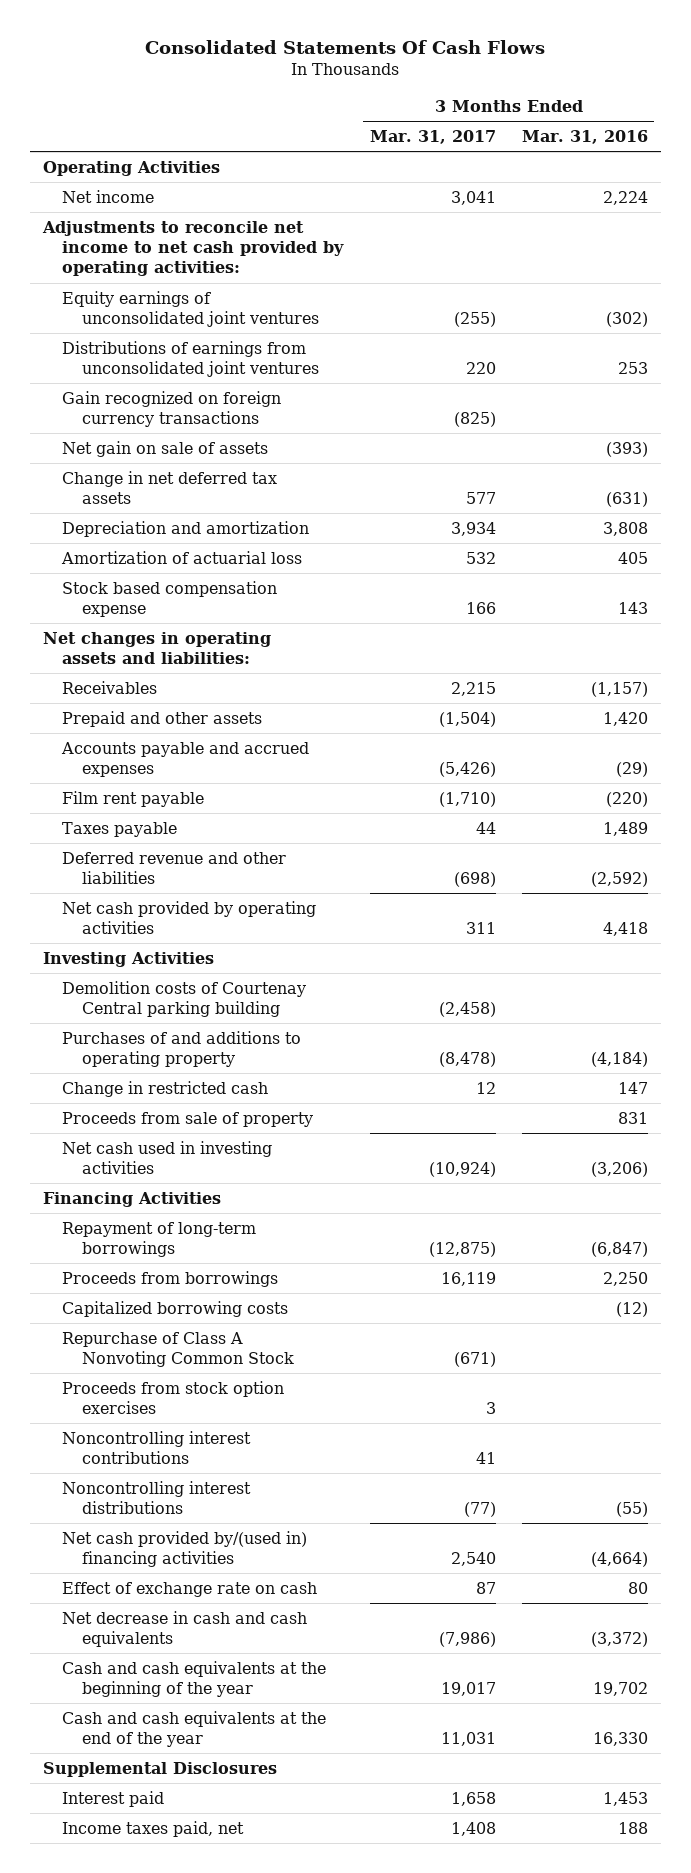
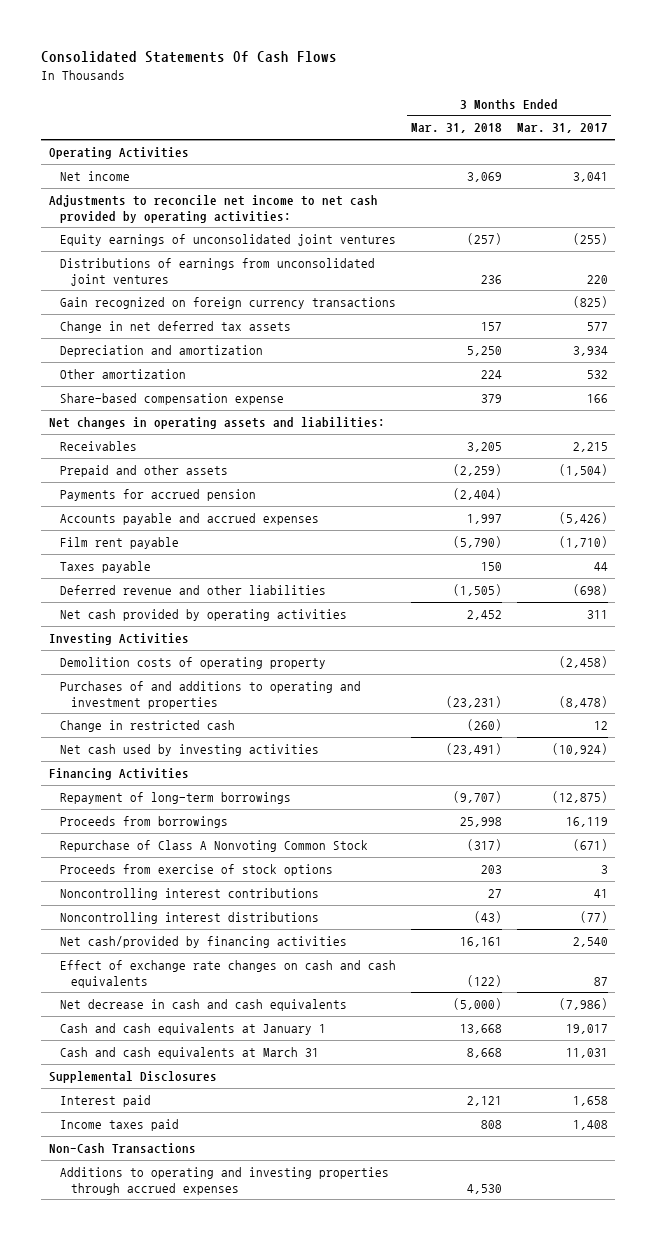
- | 3 Months Ended Mar. 31, 2017 | 3 Months Ended Mar. 31, 2016
+ | 3 Months Ended Mar. 31, 2018 | 3 Months Ended Mar. 31, 2017
- Net gain on sale of assets | | (393)
- Amortization of actuarial loss | 532 | 405
- Stock based compensation expense | 166 | 143
+ Other amortization | 224 | 532
+ Share-based compensation expense | 379 | 166
+ Payments for accrued pension | (2,404) |
- Demolition costs of Courtenay Central parking building | (2,458) |
- Purchases of and additions to operating property | (8,478) | (4,184)
+ Demolition costs of operating property | | (2,458)
+ Purchases of and additions to operating and investment properties | (23,231) | (8,478)
- Proceeds from sale of property | | 831
- Net cash used in investing activities | (10,924) | (3,206)
+ Net cash used by investing activities | (23,491) | (10,924)
- Capitalized borrowing costs | | (12)
- Proceeds from stock option exercises | 3 |
+ Proceeds from exercise of stock options | 203 | 3
- Net cash provided by/(used in) financing activities | 2,540 | (4,664)
- Effect of exchange rate on cash | 87 | 80
+ Net cash/provided by financing activities | 16,161 | 2,540
+ Effect of exchange rate changes on cash and cash equivalents | (122) | 87
- Cash and cash equivalents at the beginning of the year | 19,017 | 19,702
- Cash and cash equivalents at the end of the year | 11,031 | 16,330
+ Cash and cash equivalents at January 1 | 13,668 | 19,017
+ Cash and cash equivalents at March 31 | 8,668 | 11,031
- Income taxes paid, net | 1,408 | 188
+ Income taxes paid | 808 | 1,408
+ Non-Cash Transactions
+ Additions to operating and investing properties through accrued expenses | 4,530 |

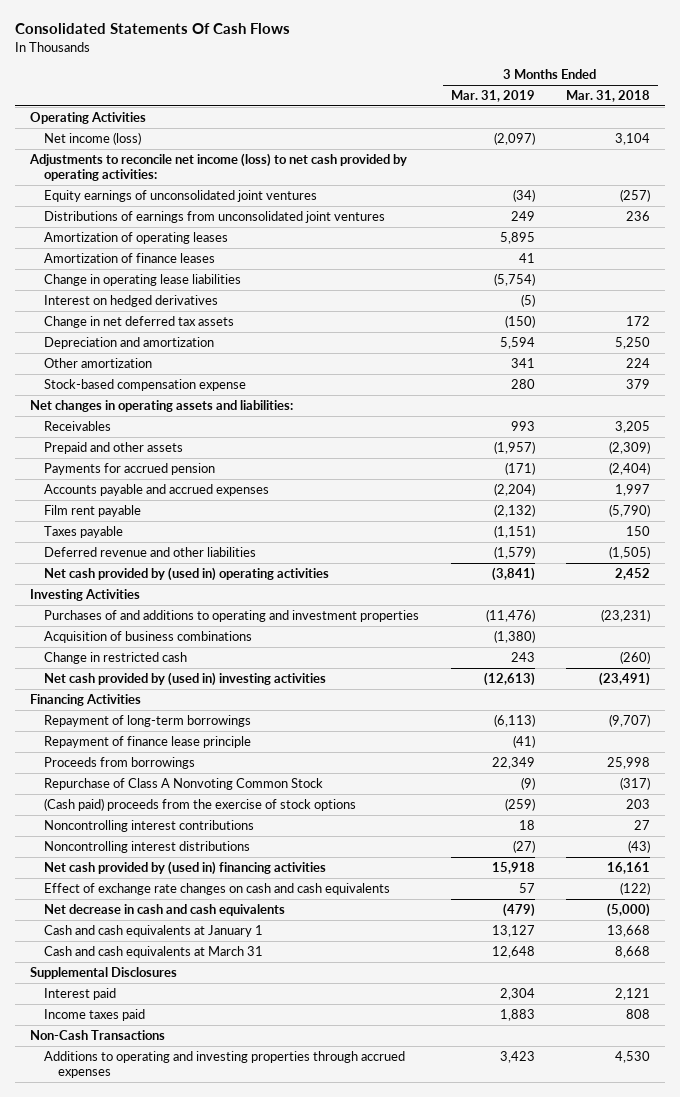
- | 3 Months Ended Mar. 31, 2018 | 3 Months Ended Mar. 31, 2017
+ | 3 Months Ended Mar. 31, 2019 | 3 Months Ended Mar. 31, 2018
- Net income | 3,069 | 3,041
- Adjustments to reconcile net income to net cash provided by operating activities:
+ Net income (loss) | (2,097) | 3,104
+ Adjustments to reconcile net income (loss) to net cash provided by operating activities:
- Gain recognized on foreign currency transactions | | (825)
- Change in net deferred tax assets | 157 | 577
+ Amortization of operating leases | 5,895 |
+ Amortization of finance leases | 41 |
+ Change in operating lease liabilities | (5,754) |
+ Interest on hedged derivatives | (5) |
+ Change in net deferred tax assets | (150) | 172
- Share-based compensation expense | 379 | 166
+ Stock-based compensation expense | 280 | 379
- Prepaid and other assets | (2,259) | (1,504)
+ Prepaid and other assets | (1,957) | (2,309)
- Net cash provided by operating activities | 2,452 | 311
+ Net cash provided by (used in) operating activities | (3,841) | 2,452
- Demolition costs of operating property | | (2,458)
+ Acquisition of business combinations | (1,380) |
- Net cash used by investing activities | (23,491) | (10,924)
+ Net cash provided by (used in) investing activities | (12,613) | (23,491)
+ Repayment of finance lease principle | (41) |
- Proceeds from exercise of stock options | 203 | 3
+ (Cash paid) proceeds from the exercise of stock options | (259) | 203
- Net cash/provided by financing activities | 16,161 | 2,540
+ Net cash provided by (used in) financing activities | 15,918 | 16,161

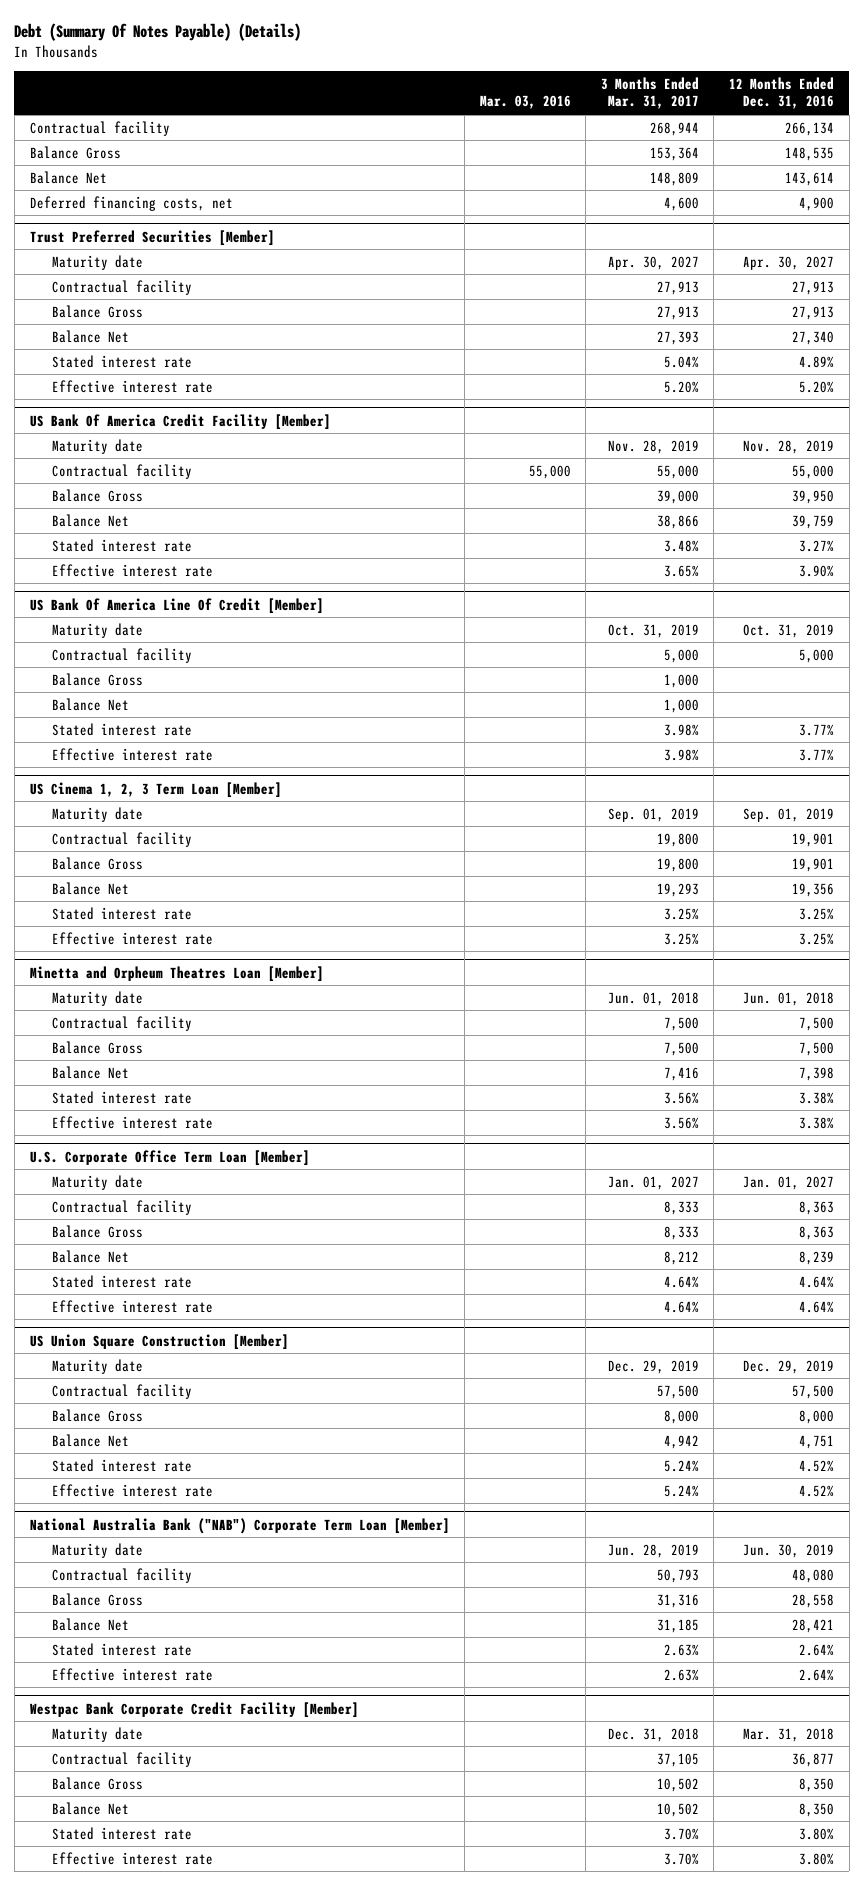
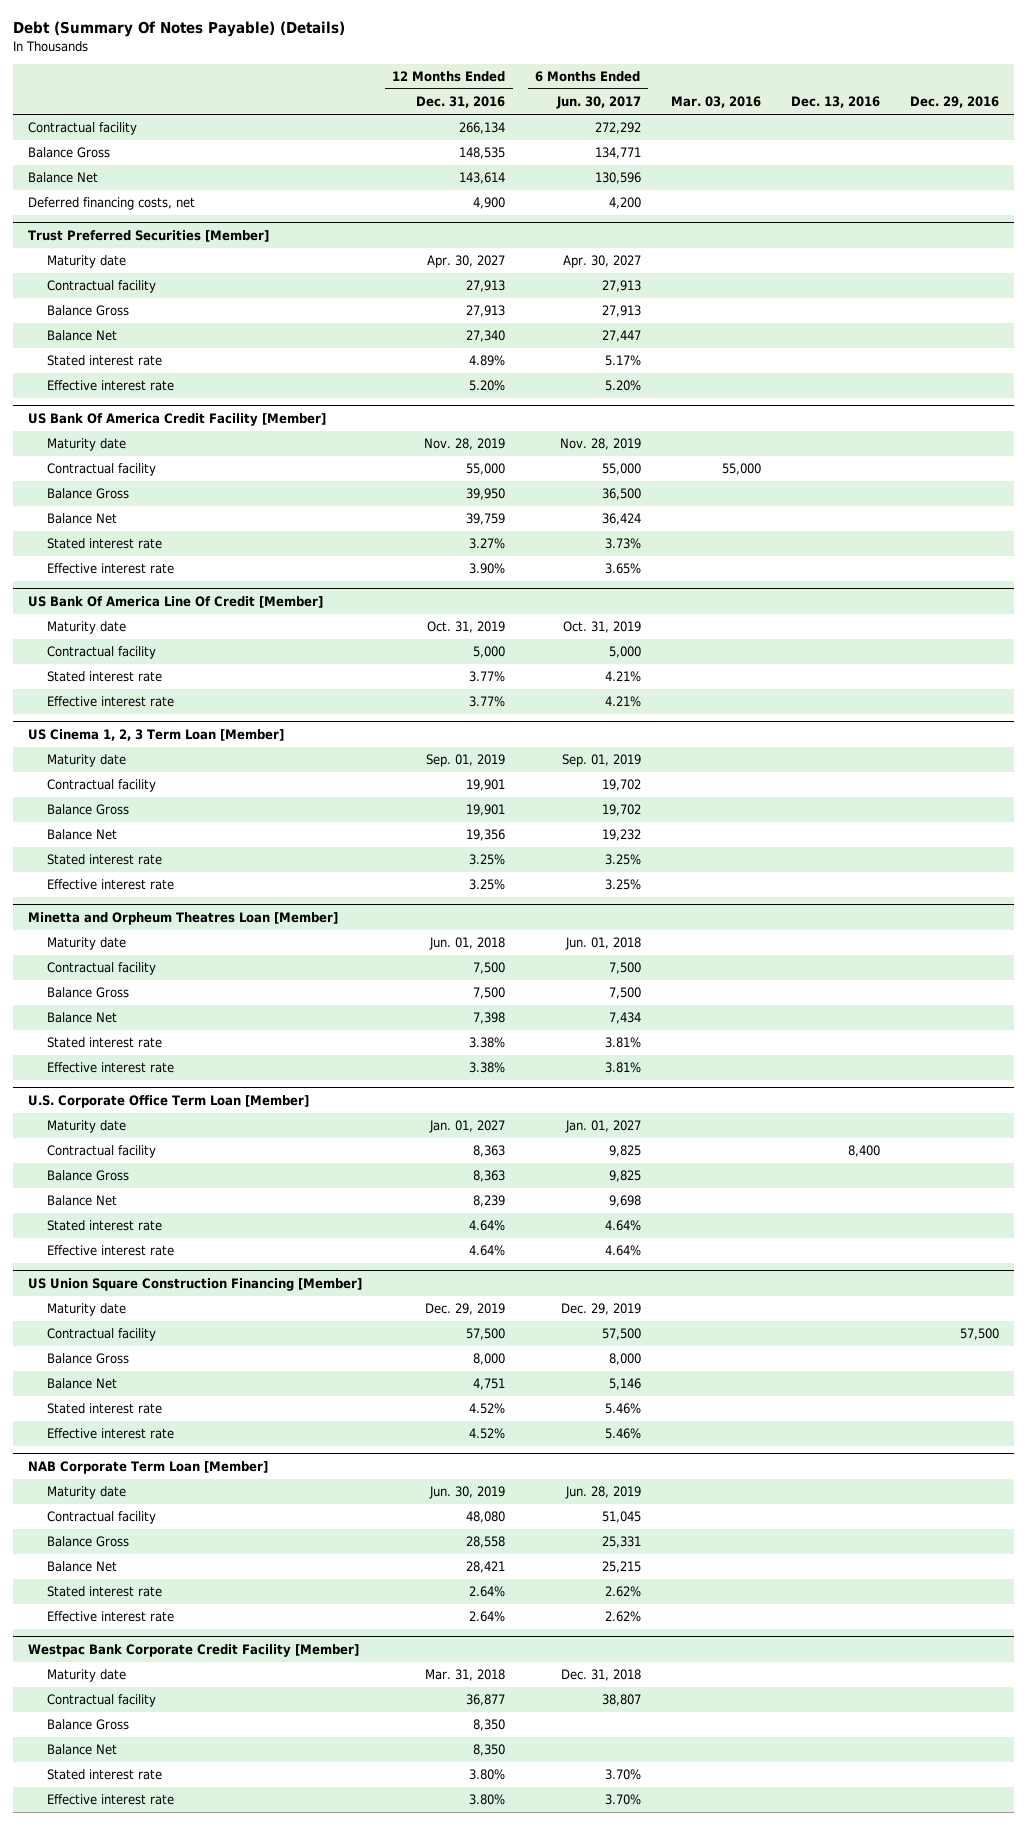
- | Mar. 03, 2016 | 3 Months Ended Mar. 31, 2017 | 12 Months Ended Dec. 31, 2016
+ | 12 Months Ended Dec. 31, 2016 | 6 Months Ended Jun. 30, 2017 | Mar. 03, 2016 | Dec. 13, 2016 | Dec. 29, 2016
@ US Bank Of America Line Of Credit [Member]
- Balance Gross | | 1,000 |
- Balance Net | | 1,000 |
- US Union Square Construction [Member]
+ US Union Square Construction Financing [Member]
- National Australia Bank ("NAB") Corporate Term Loan [Member]
+ NAB Corporate Term Loan [Member]

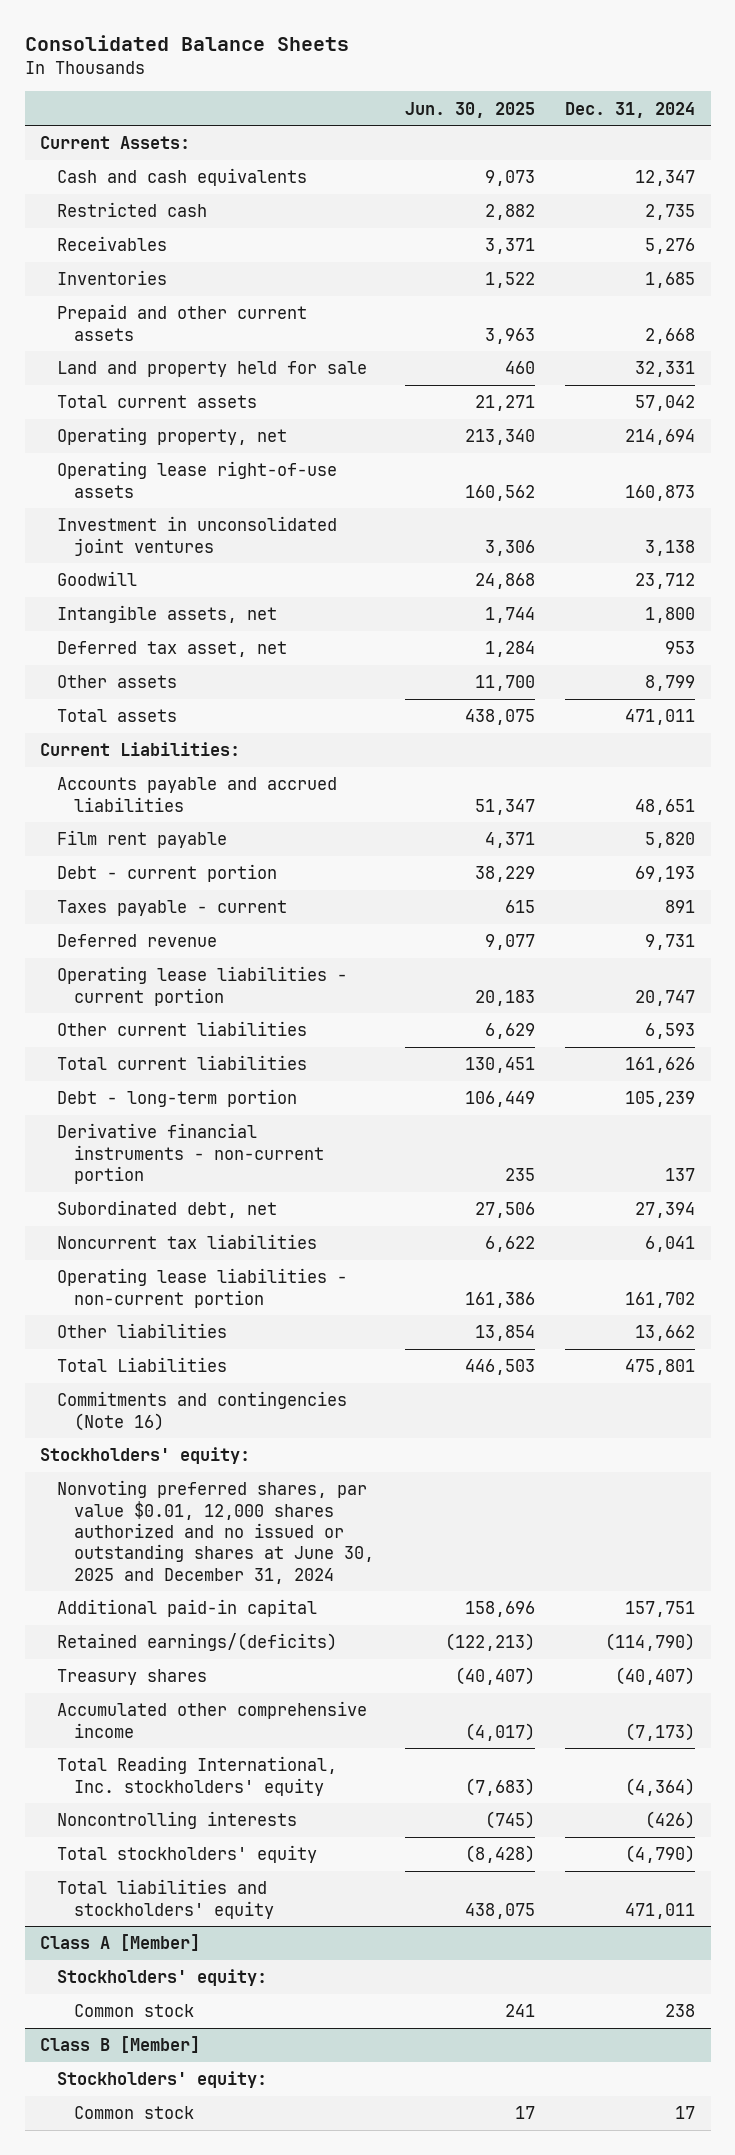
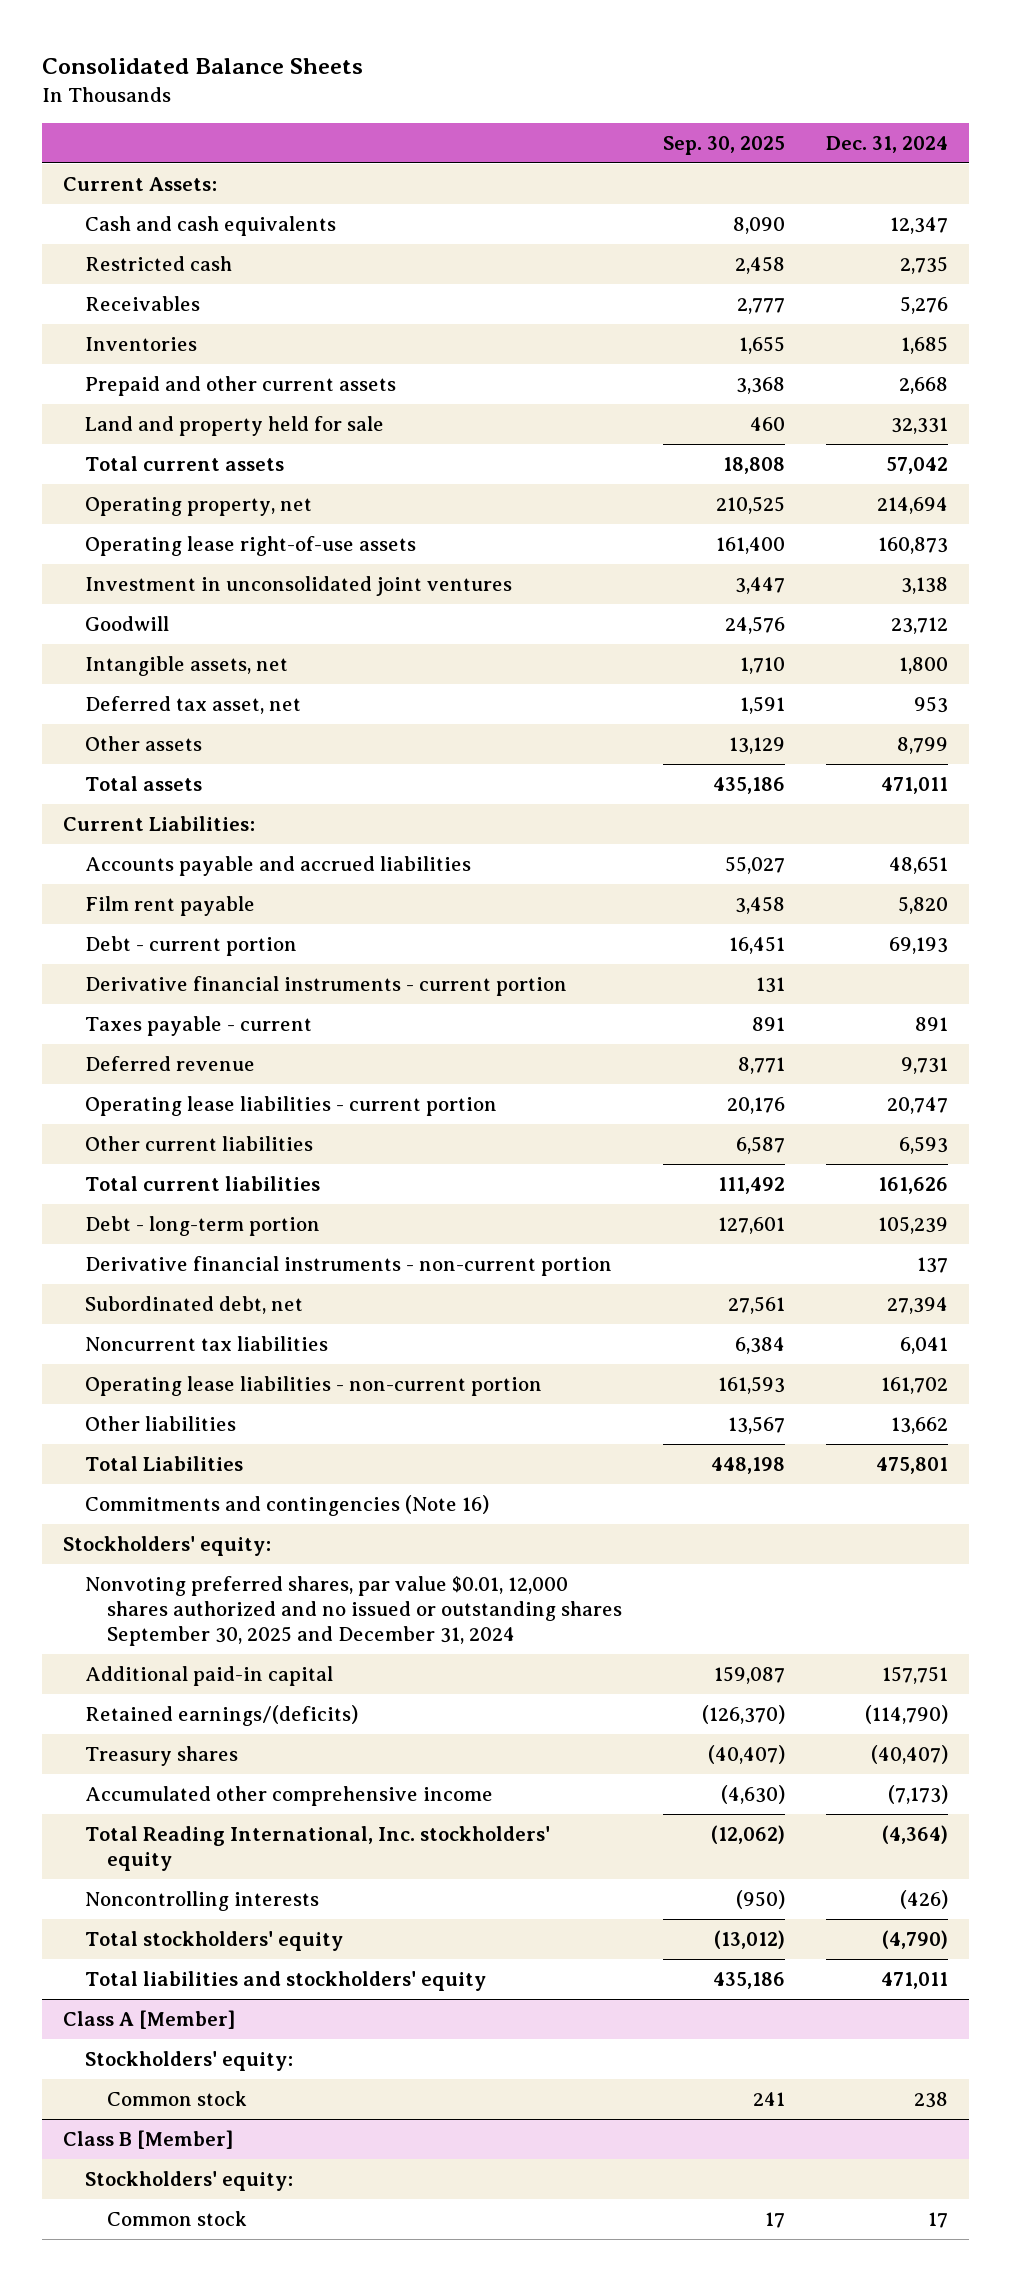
- | Jun. 30, 2025 | Dec. 31, 2024
+ | Sep. 30, 2025 | Dec. 31, 2024
+ Derivative financial instruments - current portion | 131 |
- Nonvoting preferred shares, par value $0.01, 12,000 shares authorized and no issued or outstanding shares at June 30, 2025 and December 31, 2024
+ Nonvoting preferred shares, par value $0.01, 12,000 shares authorized and no issued or outstanding shares September 30, 2025 and December 31, 2024

